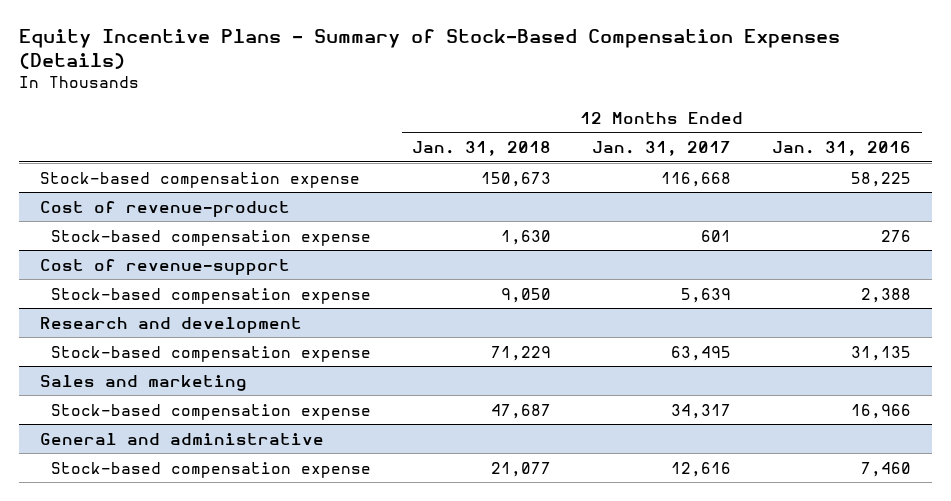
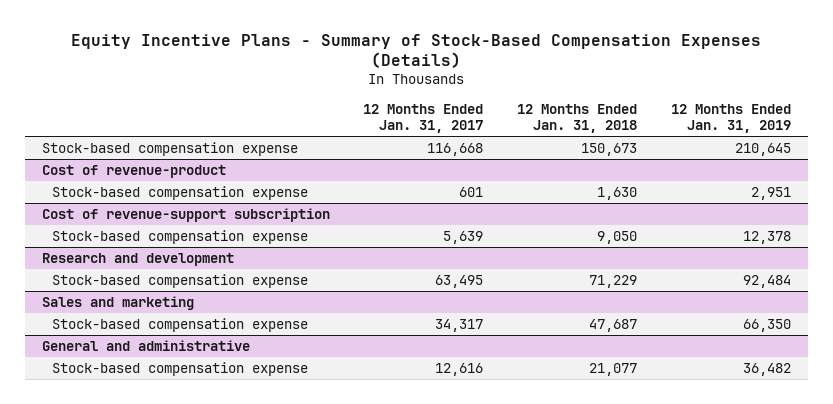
- | 12 Months Ended Jan. 31, 2018 | 12 Months Ended Jan. 31, 2017 | 12 Months Ended Jan. 31, 2016
+ | 12 Months Ended Jan. 31, 2017 | 12 Months Ended Jan. 31, 2018 | 12 Months Ended Jan. 31, 2019
- Cost of revenue-support
+ Cost of revenue-support subscription

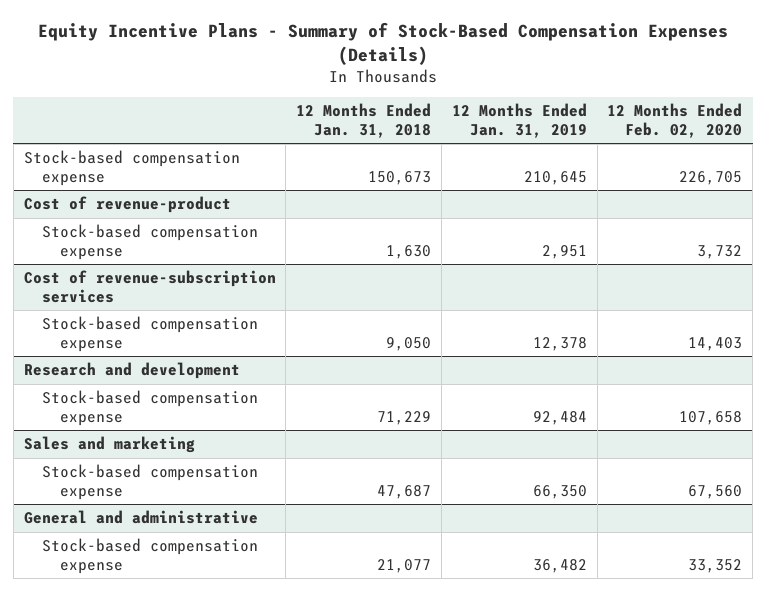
- | 12 Months Ended Jan. 31, 2017 | 12 Months Ended Jan. 31, 2018 | 12 Months Ended Jan. 31, 2019
+ | 12 Months Ended Jan. 31, 2018 | 12 Months Ended Jan. 31, 2019 | 12 Months Ended Feb. 02, 2020
- Cost of revenue-support subscription
+ Cost of revenue-subscription services

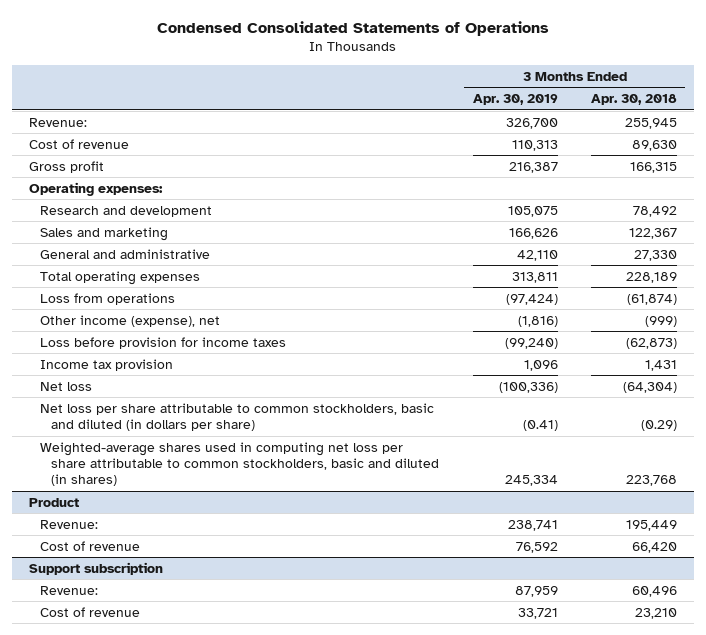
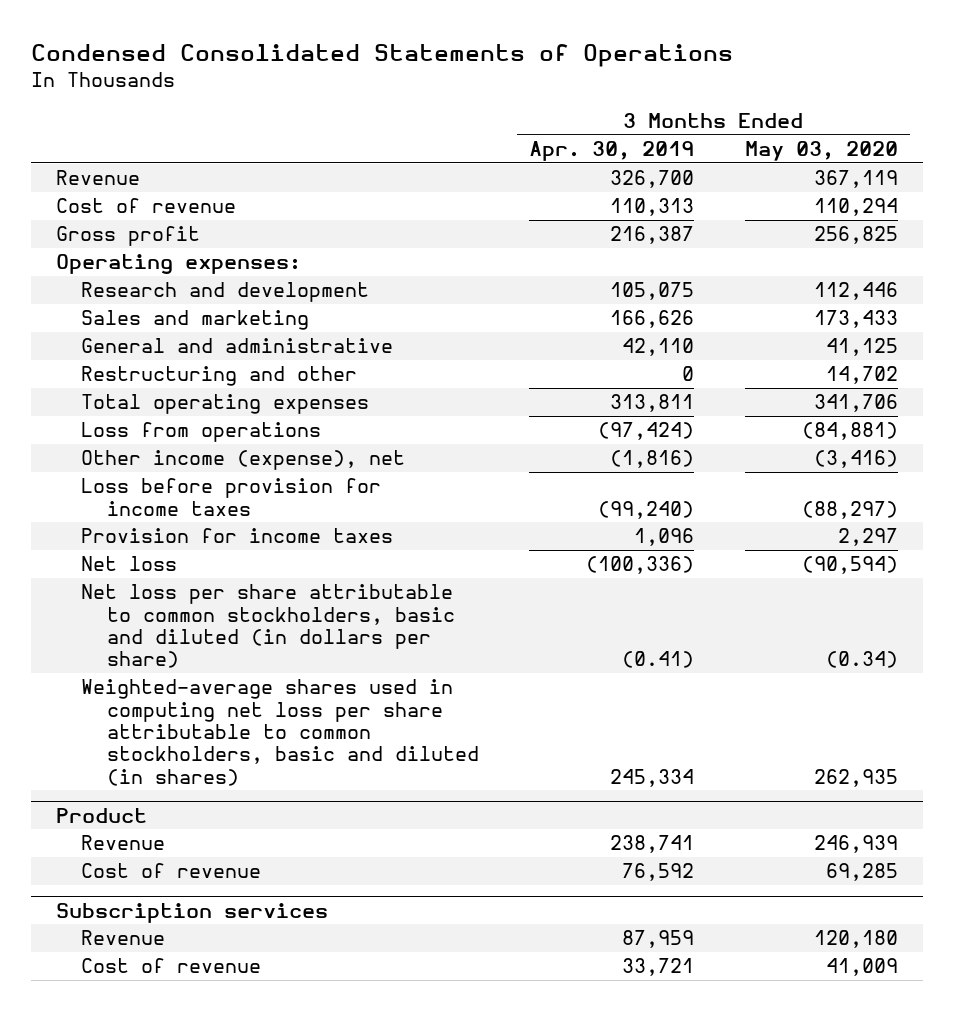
- | 3 Months Ended Apr. 30, 2019 | 3 Months Ended Apr. 30, 2018
+ | 3 Months Ended Apr. 30, 2019 | 3 Months Ended May 03, 2020
- Revenue: | 326,700 | 255,945
+ Revenue | 326,700 | 367,119
+ Restructuring and other | 0 | 14,702
- Income tax provision | 1,096 | 1,431
+ Provision for income taxes | 1,096 | 2,297
@ Product
- Revenue: | 238,741 | 195,449
+ Revenue | 238,741 | 246,939
- Support subscription
- Revenue: | 87,959 | 60,496
+ Subscription services
+ Revenue | 87,959 | 120,180

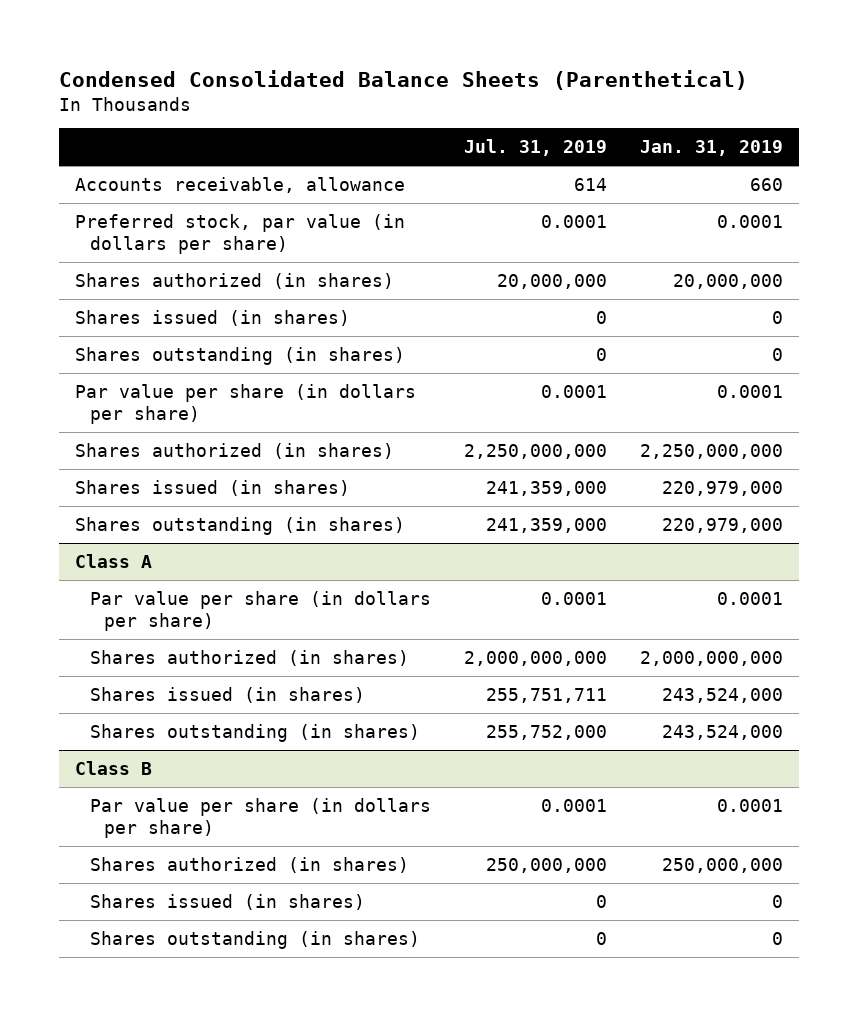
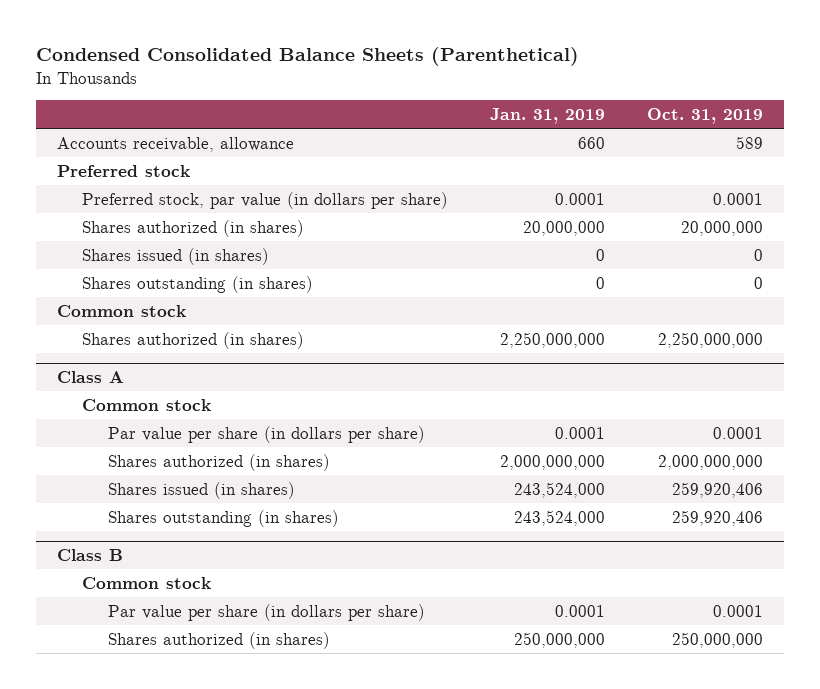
- | Jul. 31, 2019 | Jan. 31, 2019
+ | Jan. 31, 2019 | Oct. 31, 2019
+ Preferred stock
- Par value per share (in dollars per share) | 0.0001 | 0.0001
+ Common stock
- Shares issued (in shares) | 241,359,000 | 220,979,000
- Shares outstanding (in shares) | 241,359,000 | 220,979,000
@ Class A
+ Common stock
@ Class B
+ Common stock
- Shares issued (in shares) | 0 | 0
- Shares outstanding (in shares) | 0 | 0

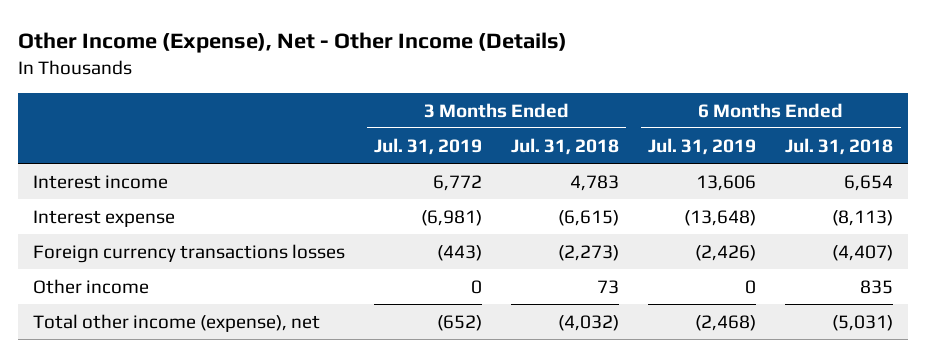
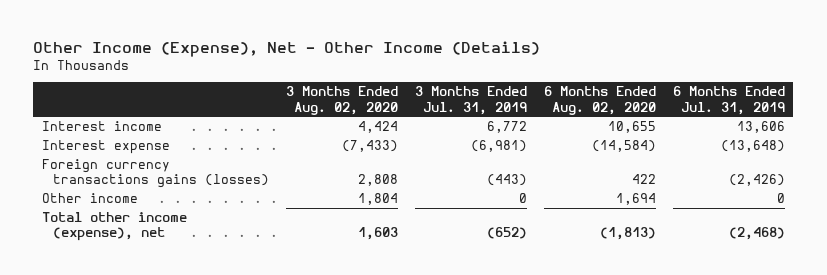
- | 3 Months Ended Jul. 31, 2019 | 3 Months Ended Jul. 31, 2018 | 6 Months Ended Jul. 31, 2019 | 6 Months Ended Jul. 31, 2018
+ | 3 Months Ended Aug. 02, 2020 | 3 Months Ended Jul. 31, 2019 | 6 Months Ended Aug. 02, 2020 | 6 Months Ended Jul. 31, 2019
- Foreign currency transactions losses | (443) | (2,273) | (2,426) | (4,407)
+ Foreign currency transactions gains (losses) | 2,808 | (443) | 422 | (2,426)

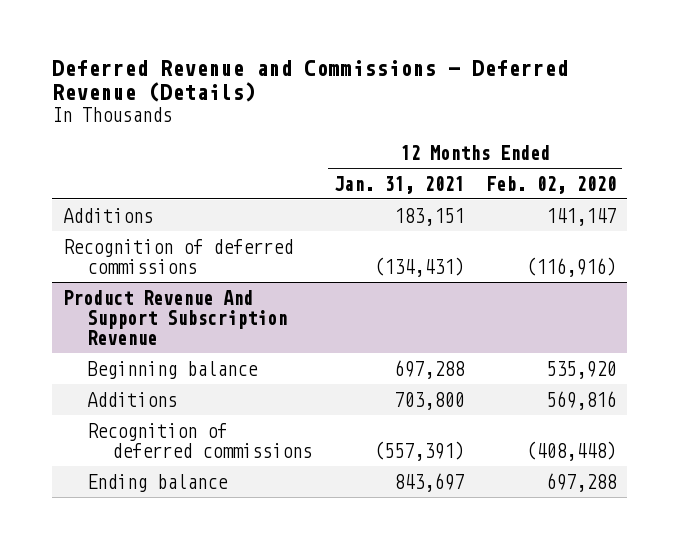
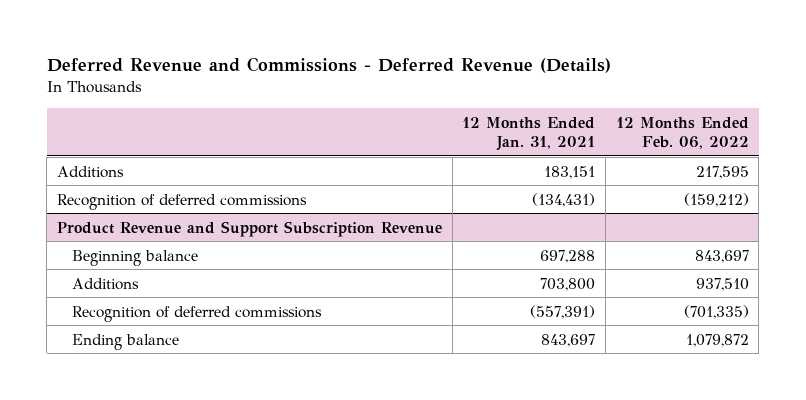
- | 12 Months Ended Jan. 31, 2021 | 12 Months Ended Feb. 02, 2020
+ | 12 Months Ended Jan. 31, 2021 | 12 Months Ended Feb. 06, 2022
- Product Revenue And Support Subscription Revenue
+ Product Revenue and Support Subscription Revenue

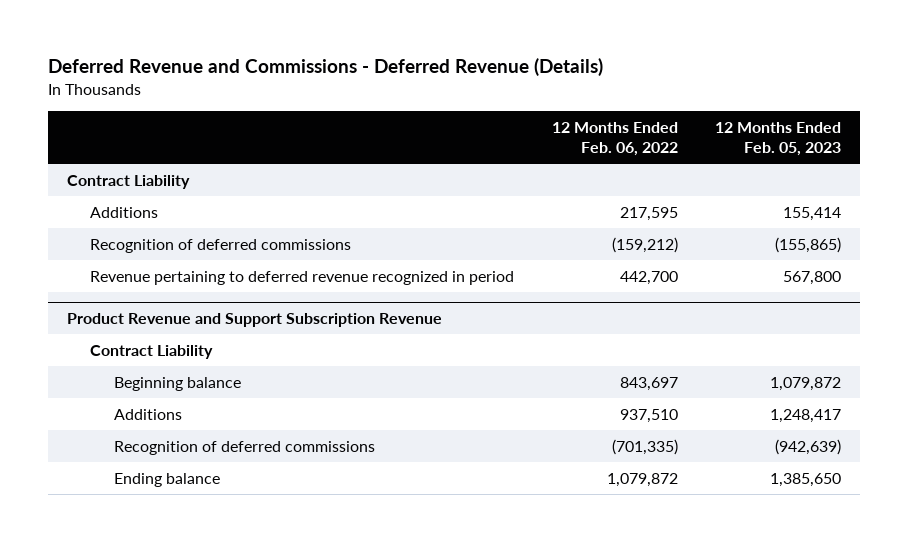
- | 12 Months Ended Jan. 31, 2021 | 12 Months Ended Feb. 06, 2022
+ | 12 Months Ended Feb. 06, 2022 | 12 Months Ended Feb. 05, 2023
+ Contract Liability
+ Revenue pertaining to deferred revenue recognized in period | 442,700 | 567,800
@ Product Revenue and Support Subscription Revenue
+ Contract Liability

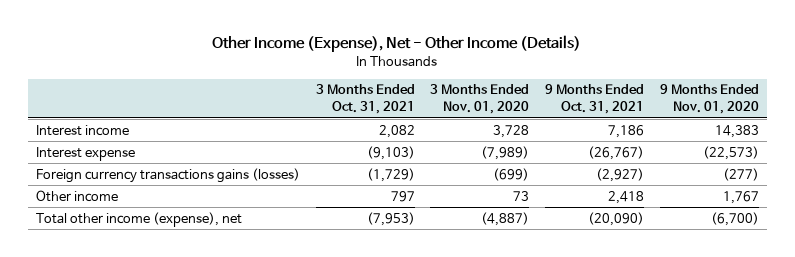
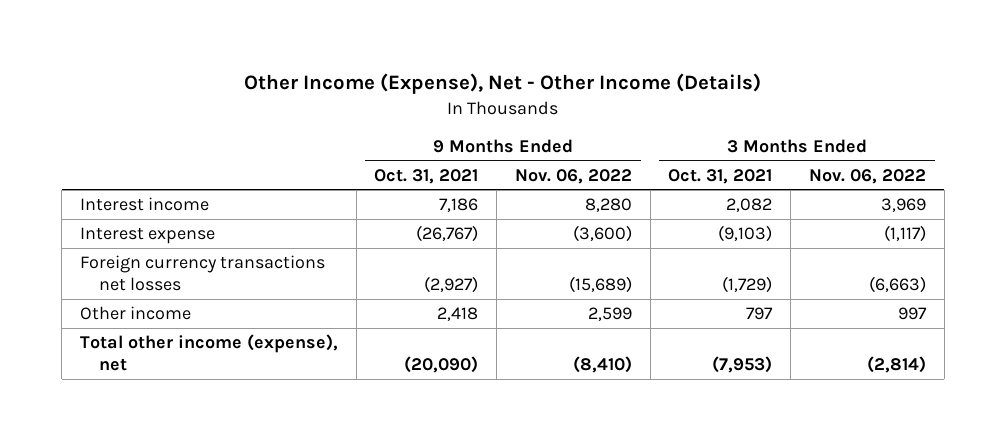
- | 3 Months Ended Oct. 31, 2021 | 3 Months Ended Nov. 01, 2020 | 9 Months Ended Oct. 31, 2021 | 9 Months Ended Nov. 01, 2020
+ | 9 Months Ended Oct. 31, 2021 | 9 Months Ended Nov. 06, 2022 | 3 Months Ended Oct. 31, 2021 | 3 Months Ended Nov. 06, 2022
- Foreign currency transactions gains (losses) | (1,729) | (699) | (2,927) | (277)
+ Foreign currency transactions net losses | (2,927) | (15,689) | (1,729) | (6,663)

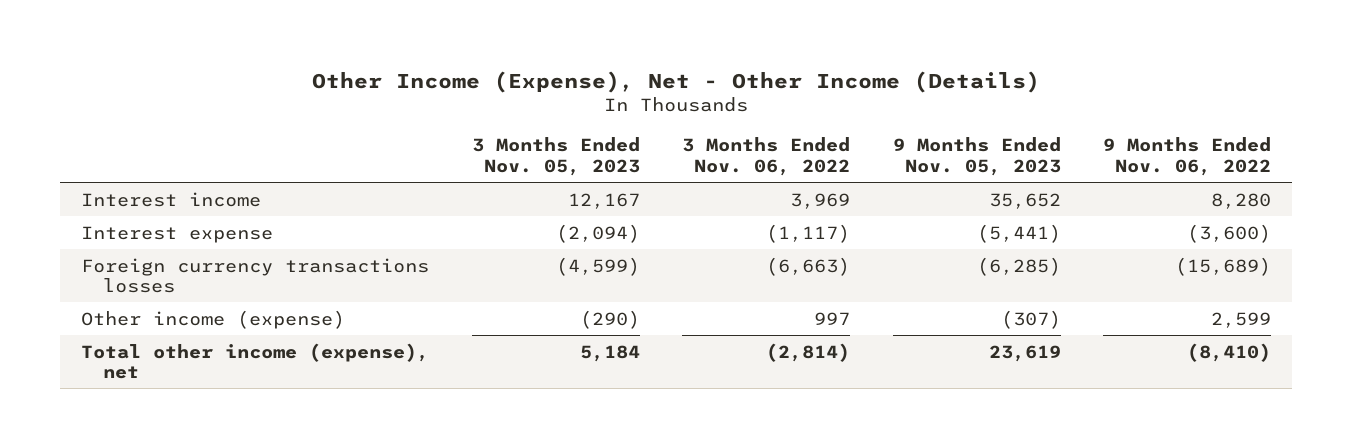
- | 9 Months Ended Oct. 31, 2021 | 9 Months Ended Nov. 06, 2022 | 3 Months Ended Oct. 31, 2021 | 3 Months Ended Nov. 06, 2022
+ | 3 Months Ended Nov. 05, 2023 | 3 Months Ended Nov. 06, 2022 | 9 Months Ended Nov. 05, 2023 | 9 Months Ended Nov. 06, 2022
- Foreign currency transactions net losses | (2,927) | (15,689) | (1,729) | (6,663)
- Other income | 2,418 | 2,599 | 797 | 997
+ Foreign currency transactions losses | (4,599) | (6,663) | (6,285) | (15,689)
+ Other income (expense) | (290) | 997 | (307) | 2,599

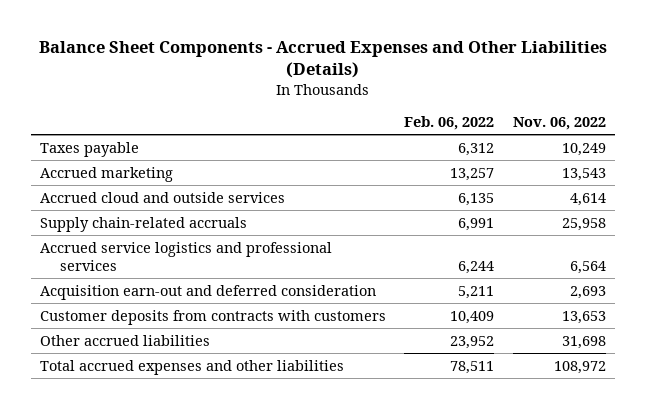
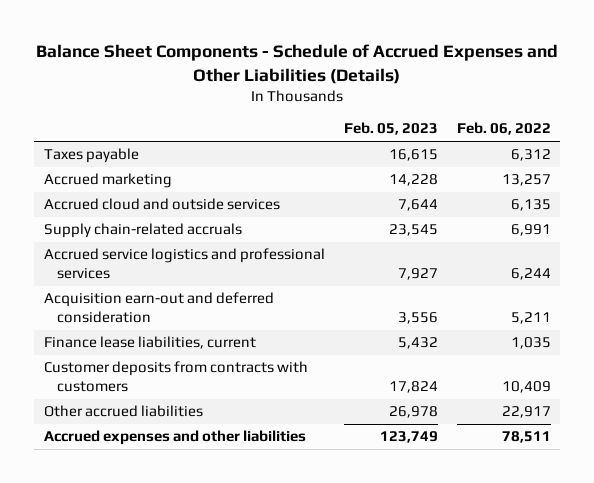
- Balance Sheet Components - Accrued Expenses and Other Liabilities (Details)
+ Balance Sheet Components - Schedule of Accrued Expenses and Other Liabilities (Details)
- | Feb. 06, 2022 | Nov. 06, 2022
+ | Feb. 05, 2023 | Feb. 06, 2022
+ Finance lease liabilities, current | 5,432 | 1,035
- Other accrued liabilities | 23,952 | 31,698
- Total accrued expenses and other liabilities | 78,511 | 108,972
+ Other accrued liabilities | 26,978 | 22,917
+ Accrued expenses and other liabilities | 123,749 | 78,511

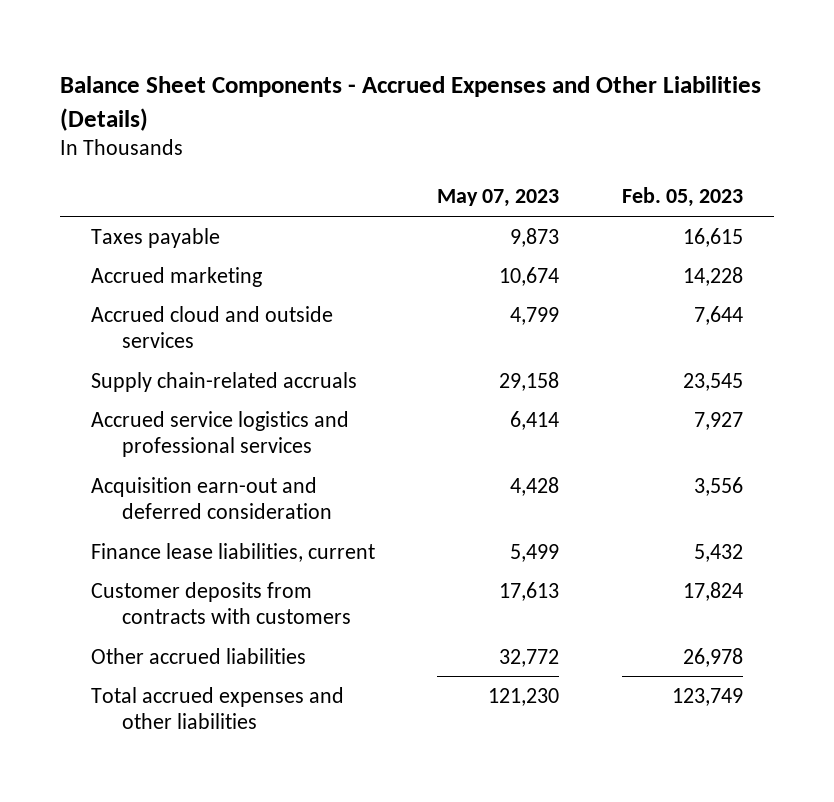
- Balance Sheet Components - Schedule of Accrued Expenses and Other Liabilities (Details)
+ Balance Sheet Components - Accrued Expenses and Other Liabilities (Details)
- | Feb. 05, 2023 | Feb. 06, 2022
+ | May 07, 2023 | Feb. 05, 2023
- Accrued expenses and other liabilities | 123,749 | 78,511
+ Total accrued expenses and other liabilities | 121,230 | 123,749

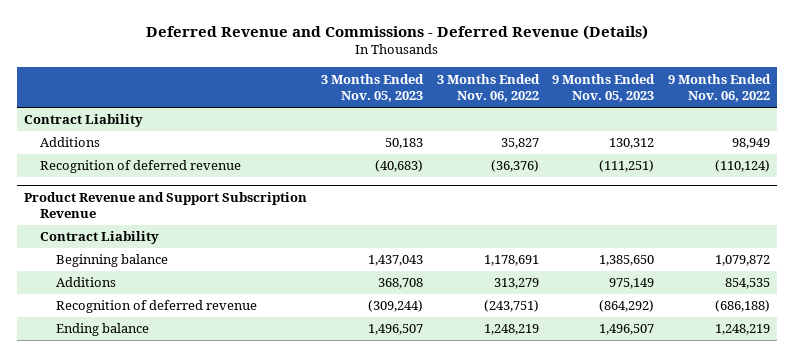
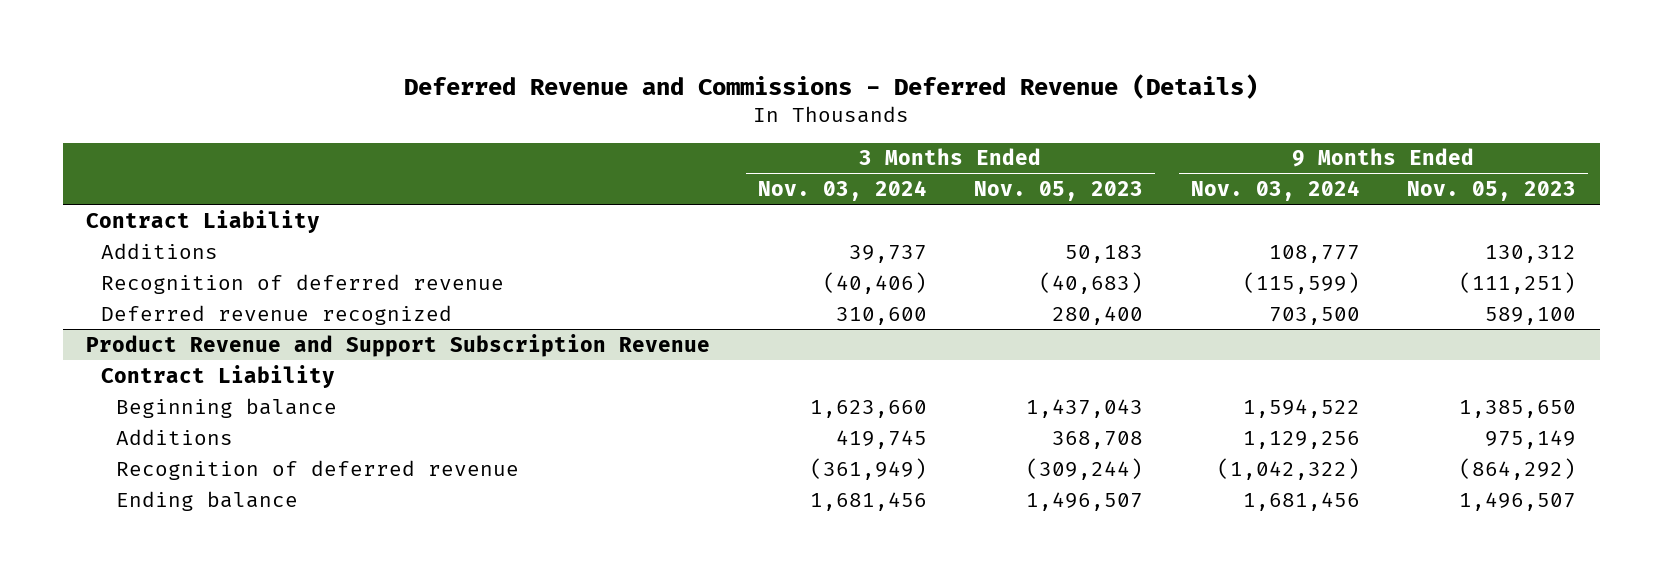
- | 3 Months Ended Nov. 05, 2023 | 3 Months Ended Nov. 06, 2022 | 9 Months Ended Nov. 05, 2023 | 9 Months Ended Nov. 06, 2022
+ | 3 Months Ended Nov. 03, 2024 | 3 Months Ended Nov. 05, 2023 | 9 Months Ended Nov. 03, 2024 | 9 Months Ended Nov. 05, 2023
+ Deferred revenue recognized | 310,600 | 280,400 | 703,500 | 589,100

